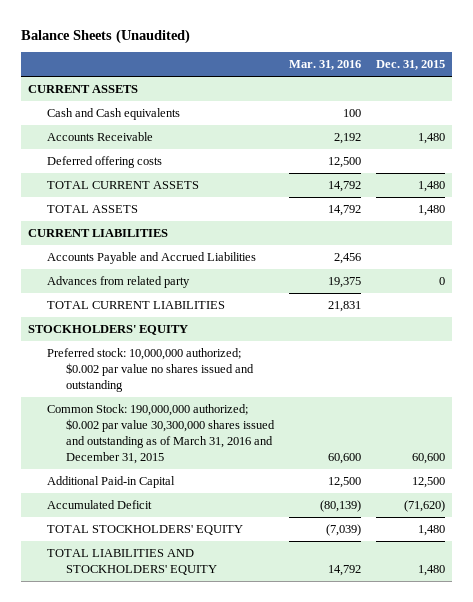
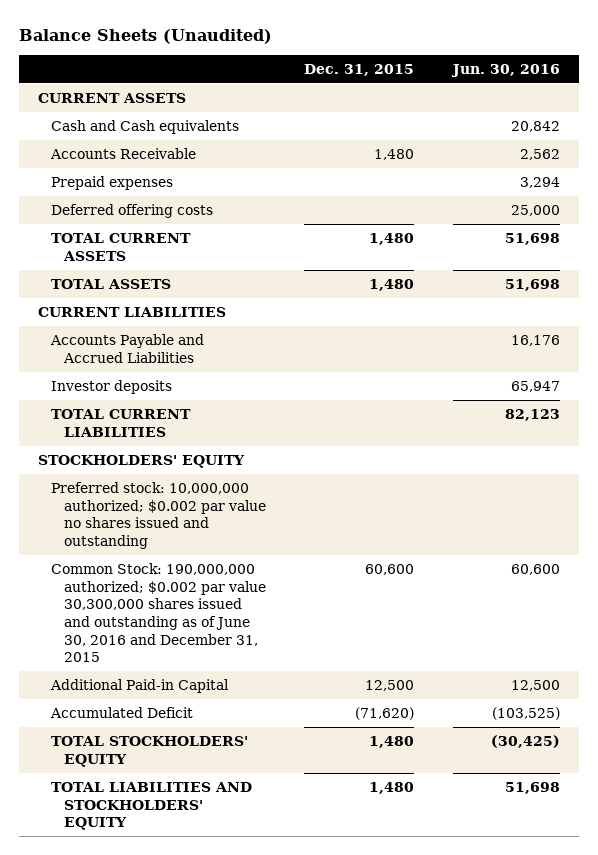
- | Mar. 31, 2016 | Dec. 31, 2015
+ | Dec. 31, 2015 | Jun. 30, 2016
+ Prepaid expenses | | 3,294
- Advances from related party | 19,375 | 0
+ Investor deposits | | 65,947
- Common Stock: 190,000,000 authorized; $0.002 par value 30,300,000 shares issued and outstanding as of March 31, 2016 and December 31, 2015 | 60,600 | 60,600
+ Common Stock: 190,000,000 authorized; $0.002 par value 30,300,000 shares issued and outstanding as of June 30, 2016 and December 31, 2015 | 60,600 | 60,600

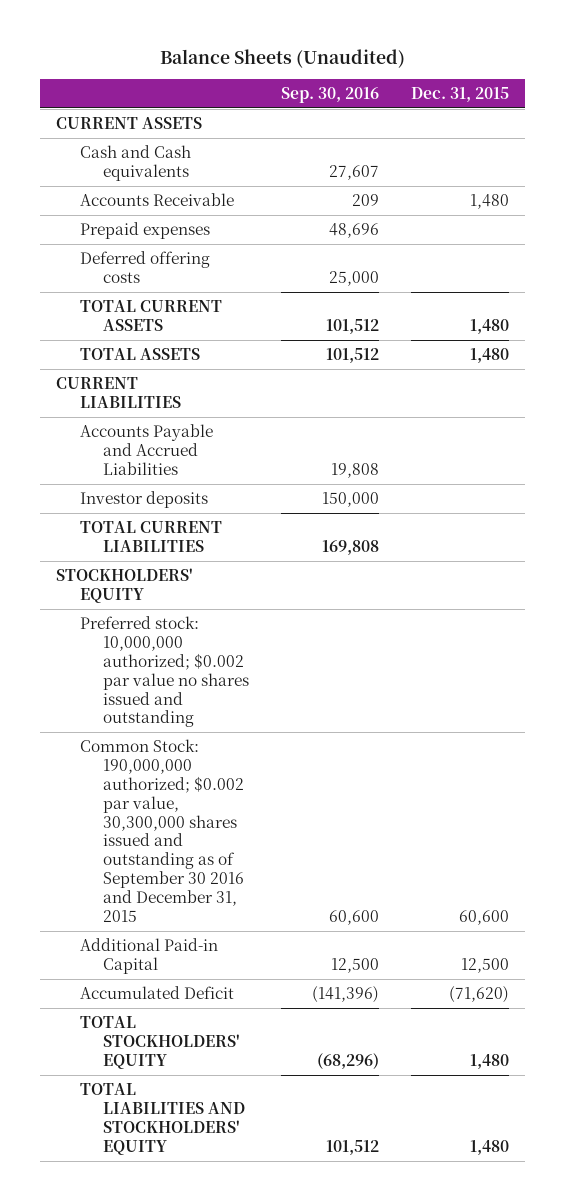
- | Dec. 31, 2015 | Jun. 30, 2016
+ | Sep. 30, 2016 | Dec. 31, 2015
- Common Stock: 190,000,000 authorized; $0.002 par value 30,300,000 shares issued and outstanding as of June 30, 2016 and December 31, 2015 | 60,600 | 60,600
+ Common Stock: 190,000,000 authorized; $0.002 par value, 30,300,000 shares issued and outstanding as of September 30 2016 and December 31, 2015 | 60,600 | 60,600

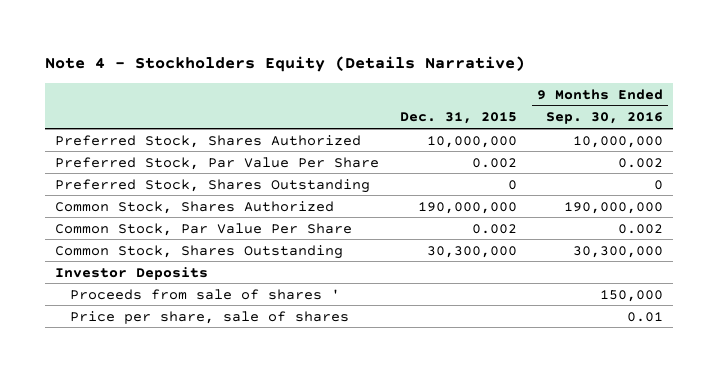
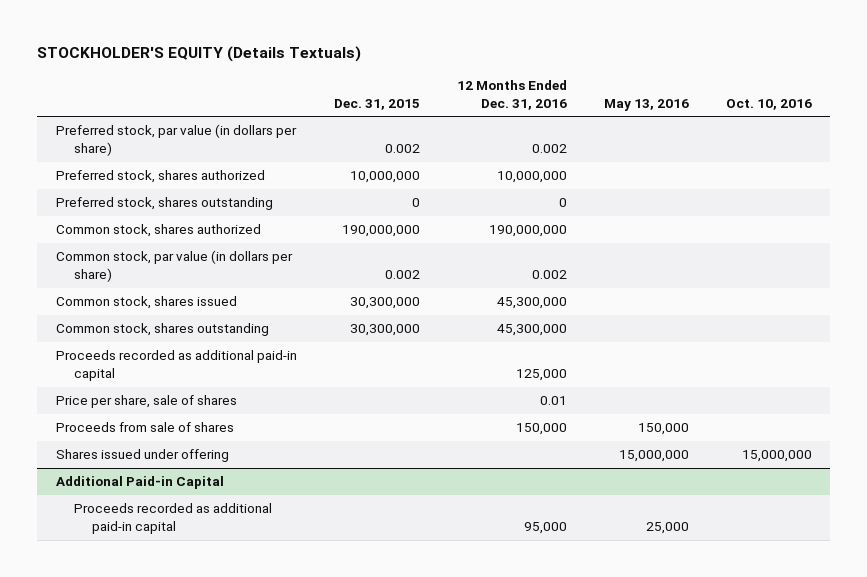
- Note 4 - Stockholders Equity (Details Narrative)
+ STOCKHOLDER'S EQUITY (Details Textuals)
- | Dec. 31, 2015 | 9 Months Ended Sep. 30, 2016
+ | Dec. 31, 2015 | 12 Months Ended Dec. 31, 2016 | May 13, 2016 | Oct. 10, 2016
- Preferred Stock, Shares Authorized | 10,000,000 | 10,000,000
- Preferred Stock, Par Value Per Share | 0.002 | 0.002
- Preferred Stock, Shares Outstanding | 0 | 0
- Common Stock, Shares Authorized | 190,000,000 | 190,000,000
- Common Stock, Par Value Per Share | 0.002 | 0.002
- Common Stock, Shares Outstanding | 30,300,000 | 30,300,000
- Investor Deposits
- Proceeds from sale of shares ' | | 150,000
+ Preferred stock, par value (in dollars per share) | 0.002 | 0.002 | |
+ Preferred stock, shares authorized | 10,000,000 | 10,000,000 | |
+ Preferred stock, shares outstanding | 0 | 0 | |
+ Common stock, shares authorized | 190,000,000 | 190,000,000 | |
+ Common stock, par value (in dollars per share) | 0.002 | 0.002 | |
+ Common stock, shares issued | 30,300,000 | 45,300,000 | |
+ Common stock, shares outstanding | 30,300,000 | 45,300,000 | |
+ Proceeds recorded as additional paid-in capital | | 125,000 | |
+ Proceeds from sale of shares | | 150,000 | 150,000 |
+ Shares issued under offering | | | 15,000,000 | 15,000,000
+ Additional Paid-in Capital
+ Proceeds recorded as additional paid-in capital | | 95,000 | 25,000 |

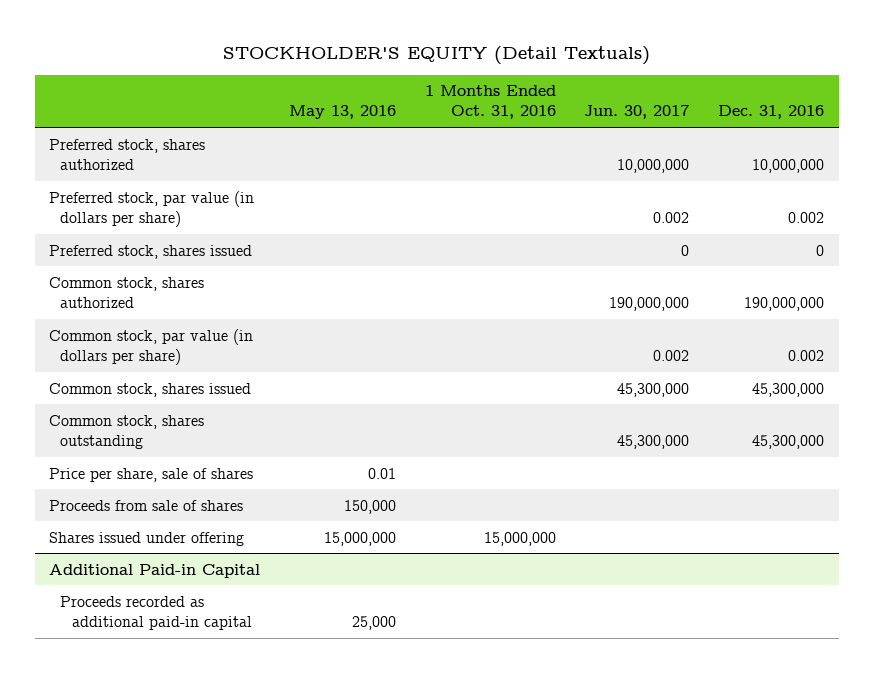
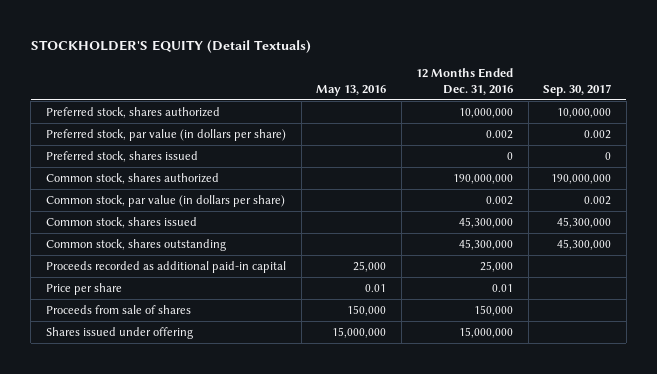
- | May 13, 2016 | 1 Months Ended Oct. 31, 2016 | Jun. 30, 2017 | Dec. 31, 2016
+ | May 13, 2016 | 12 Months Ended Dec. 31, 2016 | Sep. 30, 2017
- Price per share, sale of shares | 0.01 | | |
+ Proceeds recorded as additional paid-in capital | 25,000 | 25,000 |
+ Price per share | 0.01 | 0.01 |
- Additional Paid-in Capital
- Proceeds recorded as additional paid-in capital | 25,000 | | |

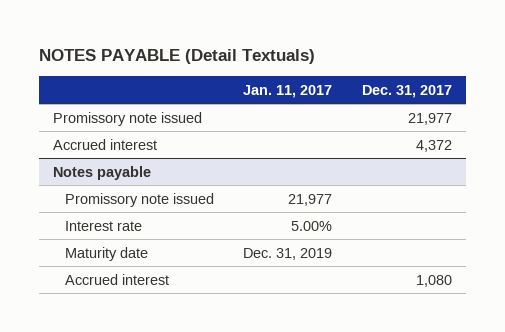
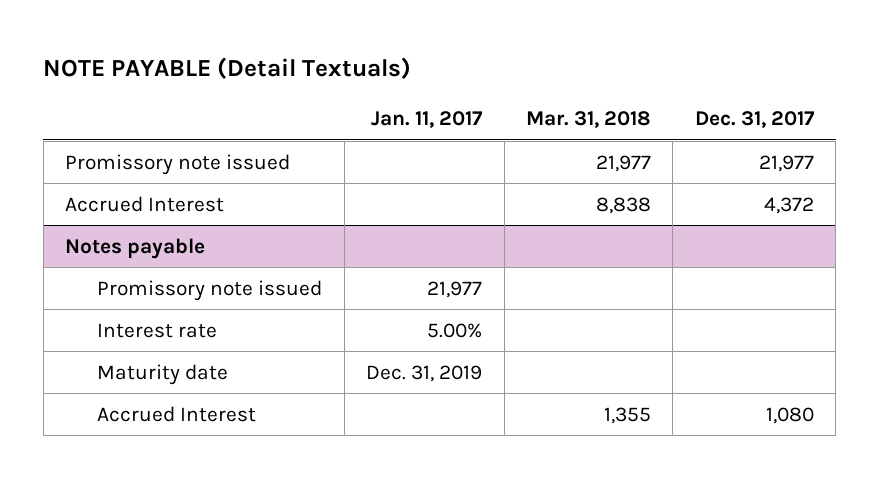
- NOTES PAYABLE (Detail Textuals)
+ NOTE PAYABLE (Detail Textuals)
- | Jan. 11, 2017 | Dec. 31, 2017
+ | Jan. 11, 2017 | Mar. 31, 2018 | Dec. 31, 2017
- Accrued interest | | 4,372
+ Accrued Interest | | 8,838 | 4,372
@ Notes payable
- Accrued interest | | 1,080
+ Accrued Interest | | 1,355 | 1,080

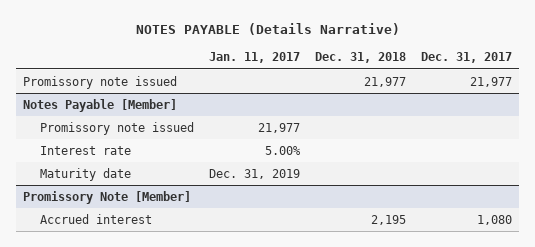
- NOTE PAYABLE (Detail Textuals)
+ NOTES PAYABLE (Details Narrative)
- | Jan. 11, 2017 | Mar. 31, 2018 | Dec. 31, 2017
+ | Jan. 11, 2017 | Dec. 31, 2018 | Dec. 31, 2017
- Accrued Interest | | 8,838 | 4,372
- Notes payable
+ Notes Payable [Member]
- Accrued Interest | | 1,355 | 1,080
+ Promissory Note [Member]
+ Accrued interest | | 2,195 | 1,080

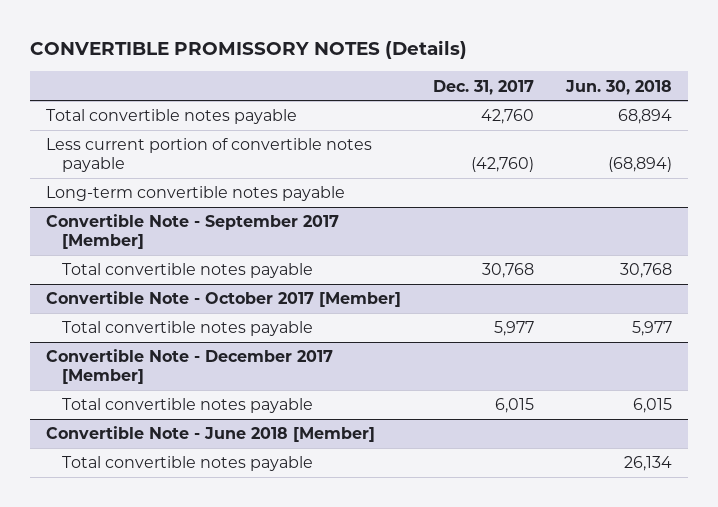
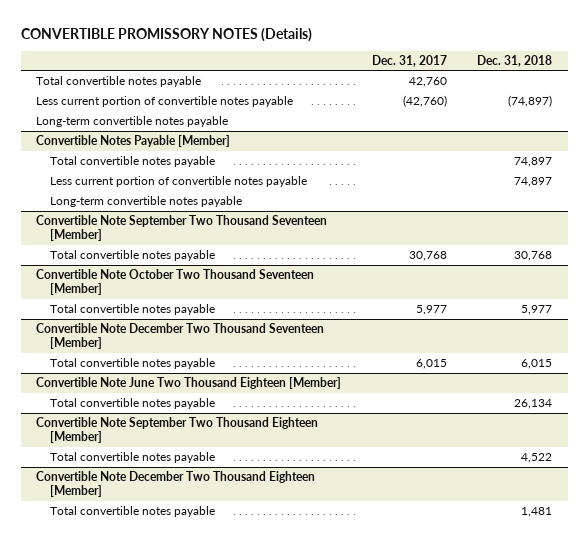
- | Dec. 31, 2017 | Jun. 30, 2018
+ | Dec. 31, 2017 | Dec. 31, 2018
- Convertible Note - September 2017 [Member]
+ Convertible Notes Payable [Member]
+ Total convertible notes payable | | 74,897
+ Less current portion of convertible notes payable | | 74,897
+ Long-term convertible notes payable
+ Convertible Note September Two Thousand Seventeen [Member]
- Convertible Note - October 2017 [Member]
+ Convertible Note October Two Thousand Seventeen [Member]
- Convertible Note - December 2017 [Member]
+ Convertible Note December Two Thousand Seventeen [Member]
- Convertible Note - June 2018 [Member]
+ Convertible Note June Two Thousand Eighteen [Member]
+ Convertible Note September Two Thousand Eighteen [Member]
+ Total convertible notes payable | | 4,522
+ Convertible Note December Two Thousand Eighteen [Member]
+ Total convertible notes payable | | 1,481

